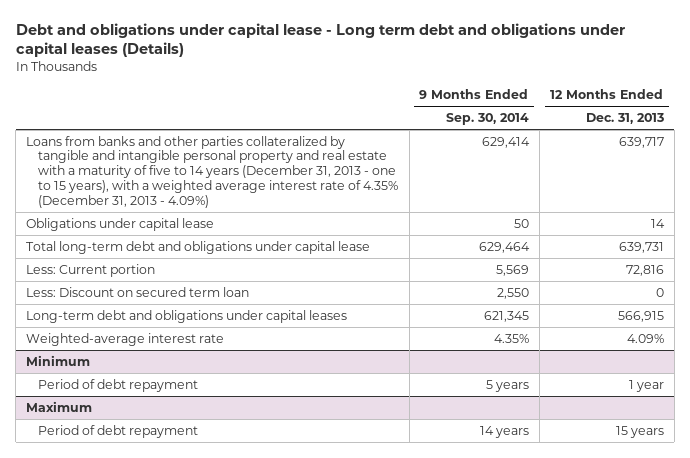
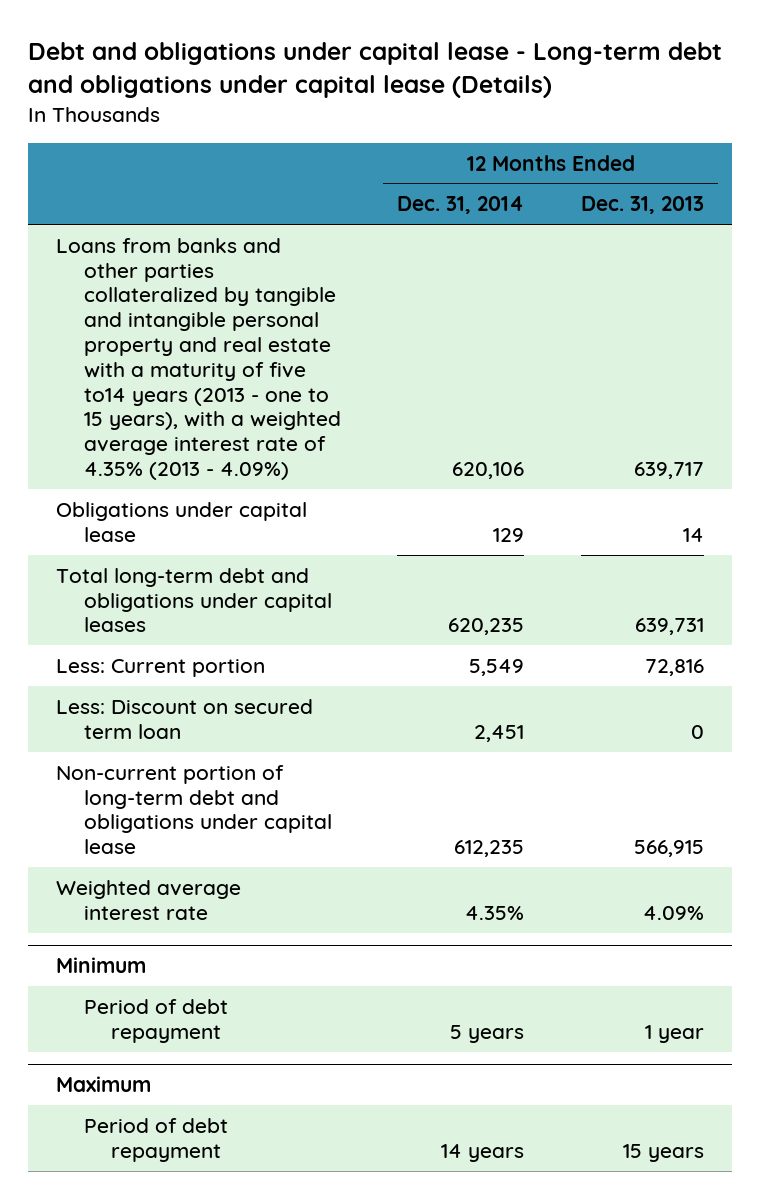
- Debt and obligations under capital lease - Long term debt and obligations under capital leases (Details)
+ Debt and obligations under capital lease - Long-term debt and obligations under capital lease (Details)
- | 9 Months Ended Sep. 30, 2014 | 12 Months Ended Dec. 31, 2013
+ | 12 Months Ended Dec. 31, 2014 | 12 Months Ended Dec. 31, 2013
- Loans from banks and other parties collateralized by tangible and intangible personal property and real estate with a maturity of five to 14 years (December 31, 2013 - one to 15 years), with a weighted average interest rate of 4.35% (December 31, 2013 - 4.09%) | 629,414 | 639,717
+ Loans from banks and other parties collateralized by tangible and intangible personal property and real estate with a maturity of five to14 years (2013 - one to 15 years), with a weighted average interest rate of 4.35% (2013 - 4.09%) | 620,106 | 639,717
- Total long-term debt and obligations under capital lease | 629,464 | 639,731
+ Total long-term debt and obligations under capital leases | 620,235 | 639,731
- Long-term debt and obligations under capital leases | 621,345 | 566,915
- Weighted-average interest rate | 4.35% | 4.09%
+ Non-current portion of long-term debt and obligations under capital lease | 612,235 | 566,915
+ Weighted average interest rate | 4.35% | 4.09%

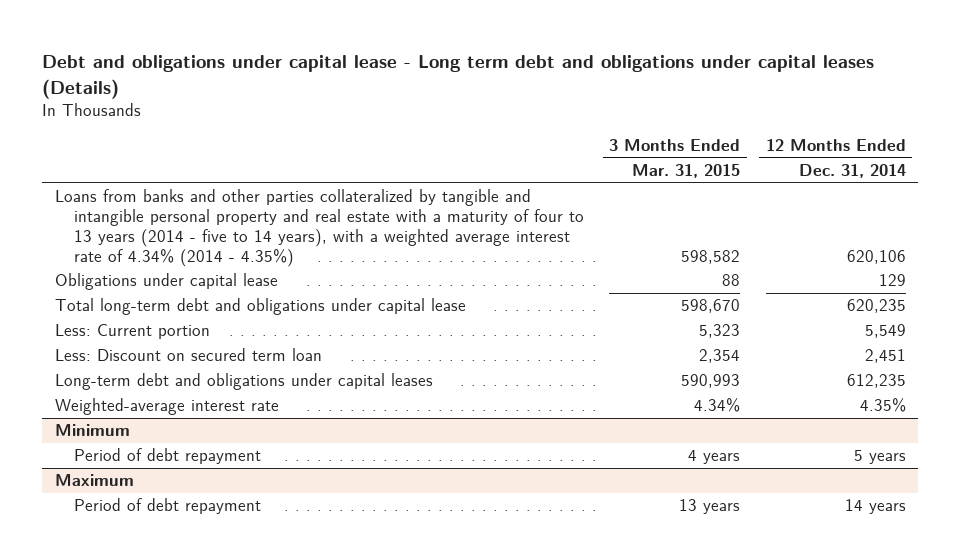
- Debt and obligations under capital lease - Long-term debt and obligations under capital lease (Details)
+ Debt and obligations under capital lease - Long term debt and obligations under capital leases (Details)
- | 12 Months Ended Dec. 31, 2014 | 12 Months Ended Dec. 31, 2013
+ | 3 Months Ended Mar. 31, 2015 | 12 Months Ended Dec. 31, 2014
- Loans from banks and other parties collateralized by tangible and intangible personal property and real estate with a maturity of five to14 years (2013 - one to 15 years), with a weighted average interest rate of 4.35% (2013 - 4.09%) | 620,106 | 639,717
+ Loans from banks and other parties collateralized by tangible and intangible personal property and real estate with a maturity of four to 13 years (2014 - five to 14 years), with a weighted average interest rate of 4.34% (2014 - 4.35%) | 598,582 | 620,106
- Total long-term debt and obligations under capital leases | 620,235 | 639,731
+ Total long-term debt and obligations under capital lease | 598,670 | 620,235
- Non-current portion of long-term debt and obligations under capital lease | 612,235 | 566,915
- Weighted average interest rate | 4.35% | 4.09%
+ Long-term debt and obligations under capital leases | 590,993 | 612,235
+ Weighted-average interest rate | 4.34% | 4.35%

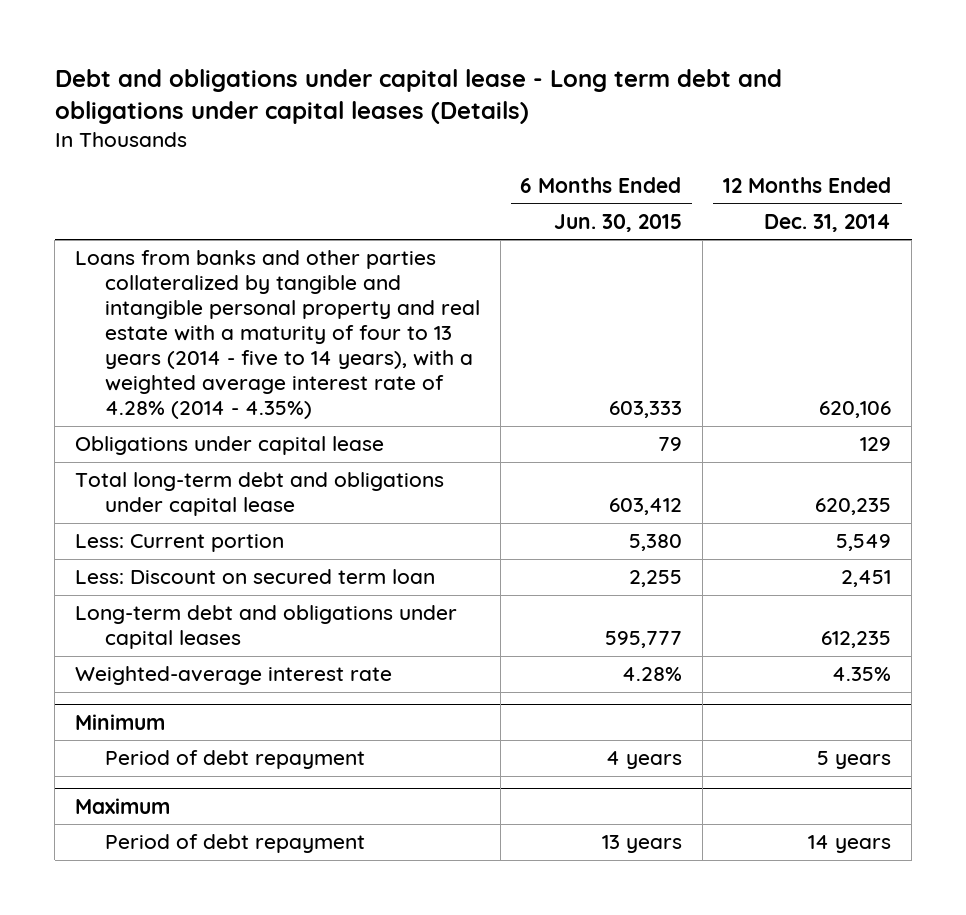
- | 3 Months Ended Mar. 31, 2015 | 12 Months Ended Dec. 31, 2014
+ | 6 Months Ended Jun. 30, 2015 | 12 Months Ended Dec. 31, 2014
- Loans from banks and other parties collateralized by tangible and intangible personal property and real estate with a maturity of four to 13 years (2014 - five to 14 years), with a weighted average interest rate of 4.34% (2014 - 4.35%) | 598,582 | 620,106
+ Loans from banks and other parties collateralized by tangible and intangible personal property and real estate with a maturity of four to 13 years (2014 - five to 14 years), with a weighted average interest rate of 4.28% (2014 - 4.35%) | 603,333 | 620,106

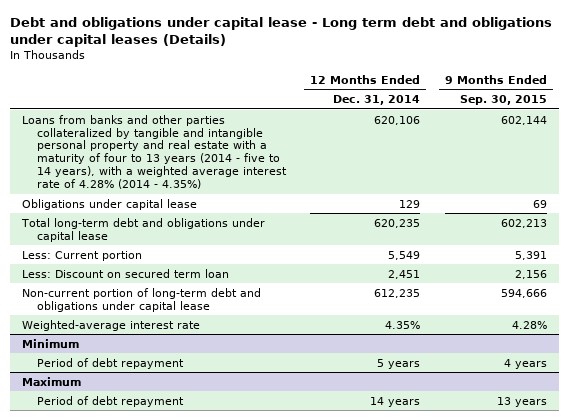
- | 6 Months Ended Jun. 30, 2015 | 12 Months Ended Dec. 31, 2014
+ | 12 Months Ended Dec. 31, 2014 | 9 Months Ended Sep. 30, 2015
- Long-term debt and obligations under capital leases | 595,777 | 612,235
+ Non-current portion of long-term debt and obligations under capital lease | 612,235 | 594,666

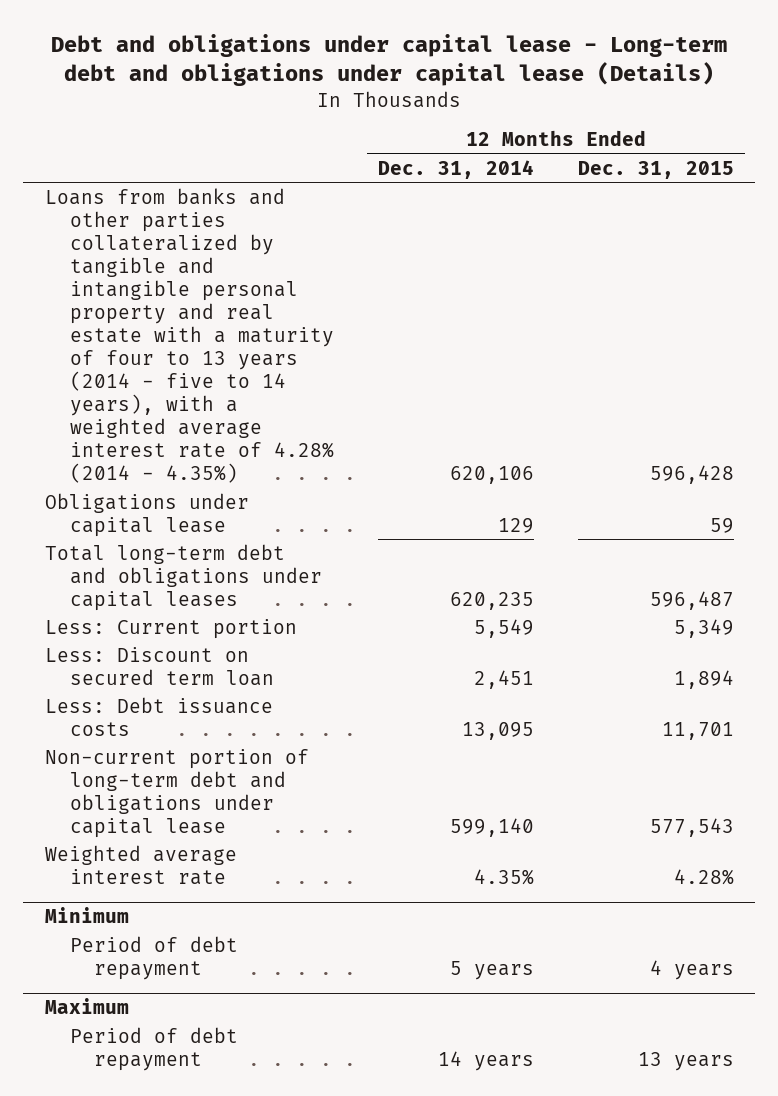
- Debt and obligations under capital lease - Long term debt and obligations under capital leases (Details)
+ Debt and obligations under capital lease - Long-term debt and obligations under capital lease (Details)
- | 12 Months Ended Dec. 31, 2014 | 9 Months Ended Sep. 30, 2015
+ | 12 Months Ended Dec. 31, 2014 | 12 Months Ended Dec. 31, 2015
- Total long-term debt and obligations under capital lease | 620,235 | 602,213
+ Total long-term debt and obligations under capital leases | 620,235 | 596,487
- Non-current portion of long-term debt and obligations under capital lease | 612,235 | 594,666
- Weighted-average interest rate | 4.35% | 4.28%
+ Less: Debt issuance costs | 13,095 | 11,701
+ Non-current portion of long-term debt and obligations under capital lease | 599,140 | 577,543
+ Weighted average interest rate | 4.35% | 4.28%

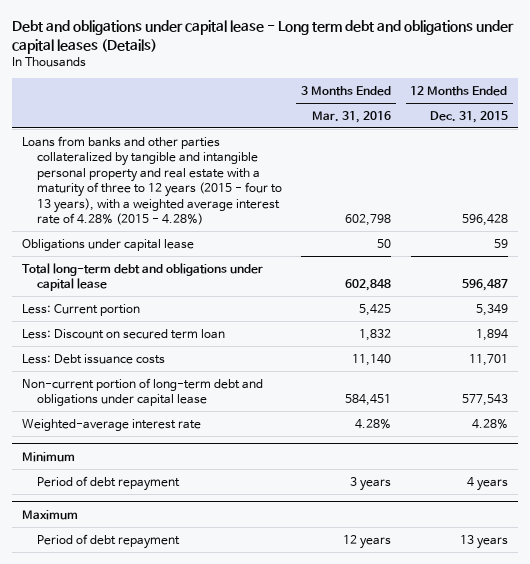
- Debt and obligations under capital lease - Long-term debt and obligations under capital lease (Details)
+ Debt and obligations under capital lease - Long term debt and obligations under capital leases (Details)
- | 12 Months Ended Dec. 31, 2014 | 12 Months Ended Dec. 31, 2015
+ | 3 Months Ended Mar. 31, 2016 | 12 Months Ended Dec. 31, 2015
- Loans from banks and other parties collateralized by tangible and intangible personal property and real estate with a maturity of four to 13 years (2014 - five to 14 years), with a weighted average interest rate of 4.28% (2014 - 4.35%) | 620,106 | 596,428
+ Loans from banks and other parties collateralized by tangible and intangible personal property and real estate with a maturity of three to 12 years (2015 - four to 13 years), with a weighted average interest rate of 4.28% (2015 - 4.28%) | 602,798 | 596,428
- Total long-term debt and obligations under capital leases | 620,235 | 596,487
+ Total long-term debt and obligations under capital lease | 602,848 | 596,487
- Weighted average interest rate | 4.35% | 4.28%
+ Weighted-average interest rate | 4.28% | 4.28%

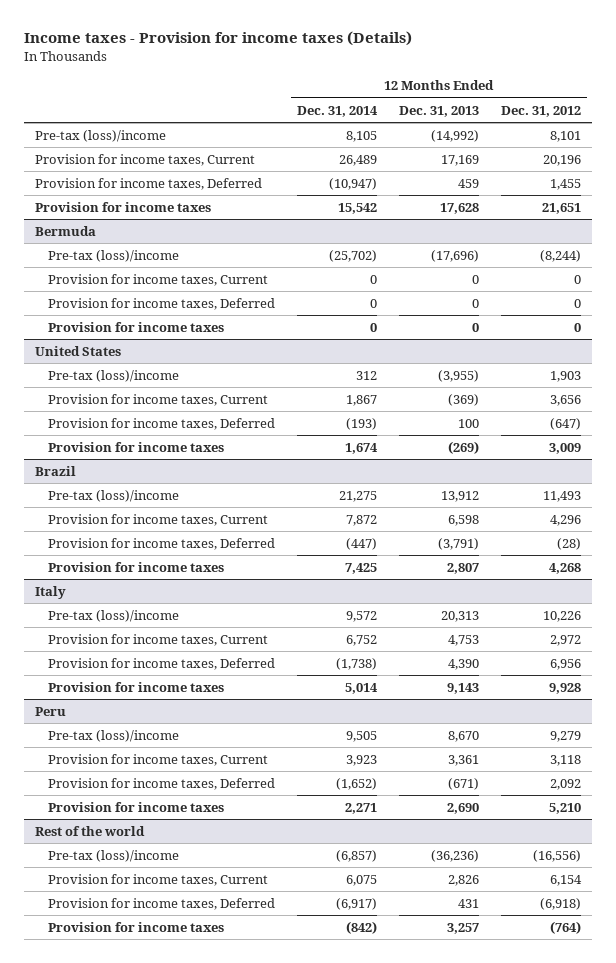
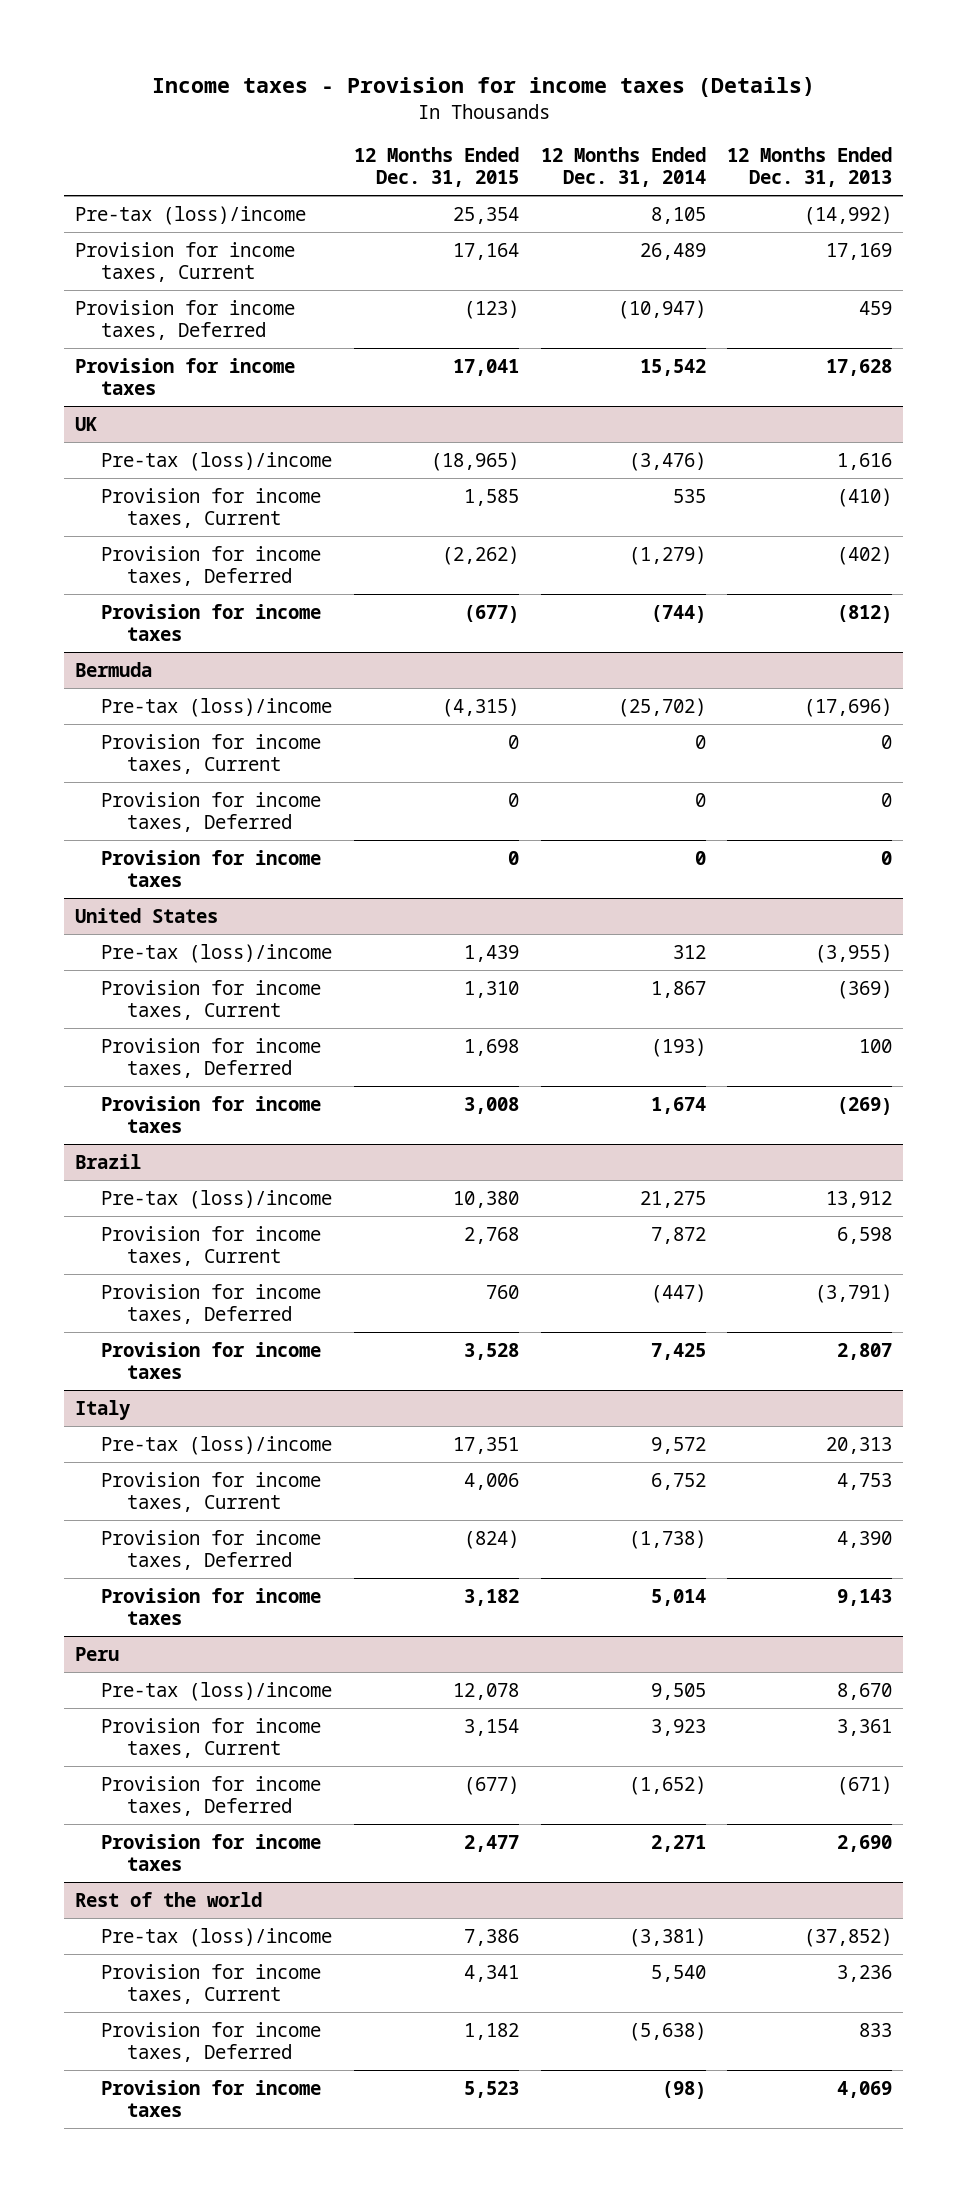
- | 12 Months Ended Dec. 31, 2014 | 12 Months Ended Dec. 31, 2013 | 12 Months Ended Dec. 31, 2012
+ | 12 Months Ended Dec. 31, 2015 | 12 Months Ended Dec. 31, 2014 | 12 Months Ended Dec. 31, 2013
+ UK
+ Pre-tax (loss)/income | (18,965) | (3,476) | 1,616
+ Provision for income taxes, Current | 1,585 | 535 | (410)
+ Provision for income taxes, Deferred | (2,262) | (1,279) | (402)
+ Provision for income taxes | (677) | (744) | (812)
@ Rest of the world
- Pre-tax (loss)/income | (6,857) | (36,236) | (16,556)
- Provision for income taxes, Current | 6,075 | 2,826 | 6,154
- Provision for income taxes, Deferred | (6,917) | 431 | (6,918)
- Provision for income taxes | (842) | 3,257 | (764)
+ Pre-tax (loss)/income | 7,386 | (3,381) | (37,852)
+ Provision for income taxes, Current | 4,341 | 5,540 | 3,236
+ Provision for income taxes, Deferred | 1,182 | (5,638) | 833
+ Provision for income taxes | 5,523 | (98) | 4,069

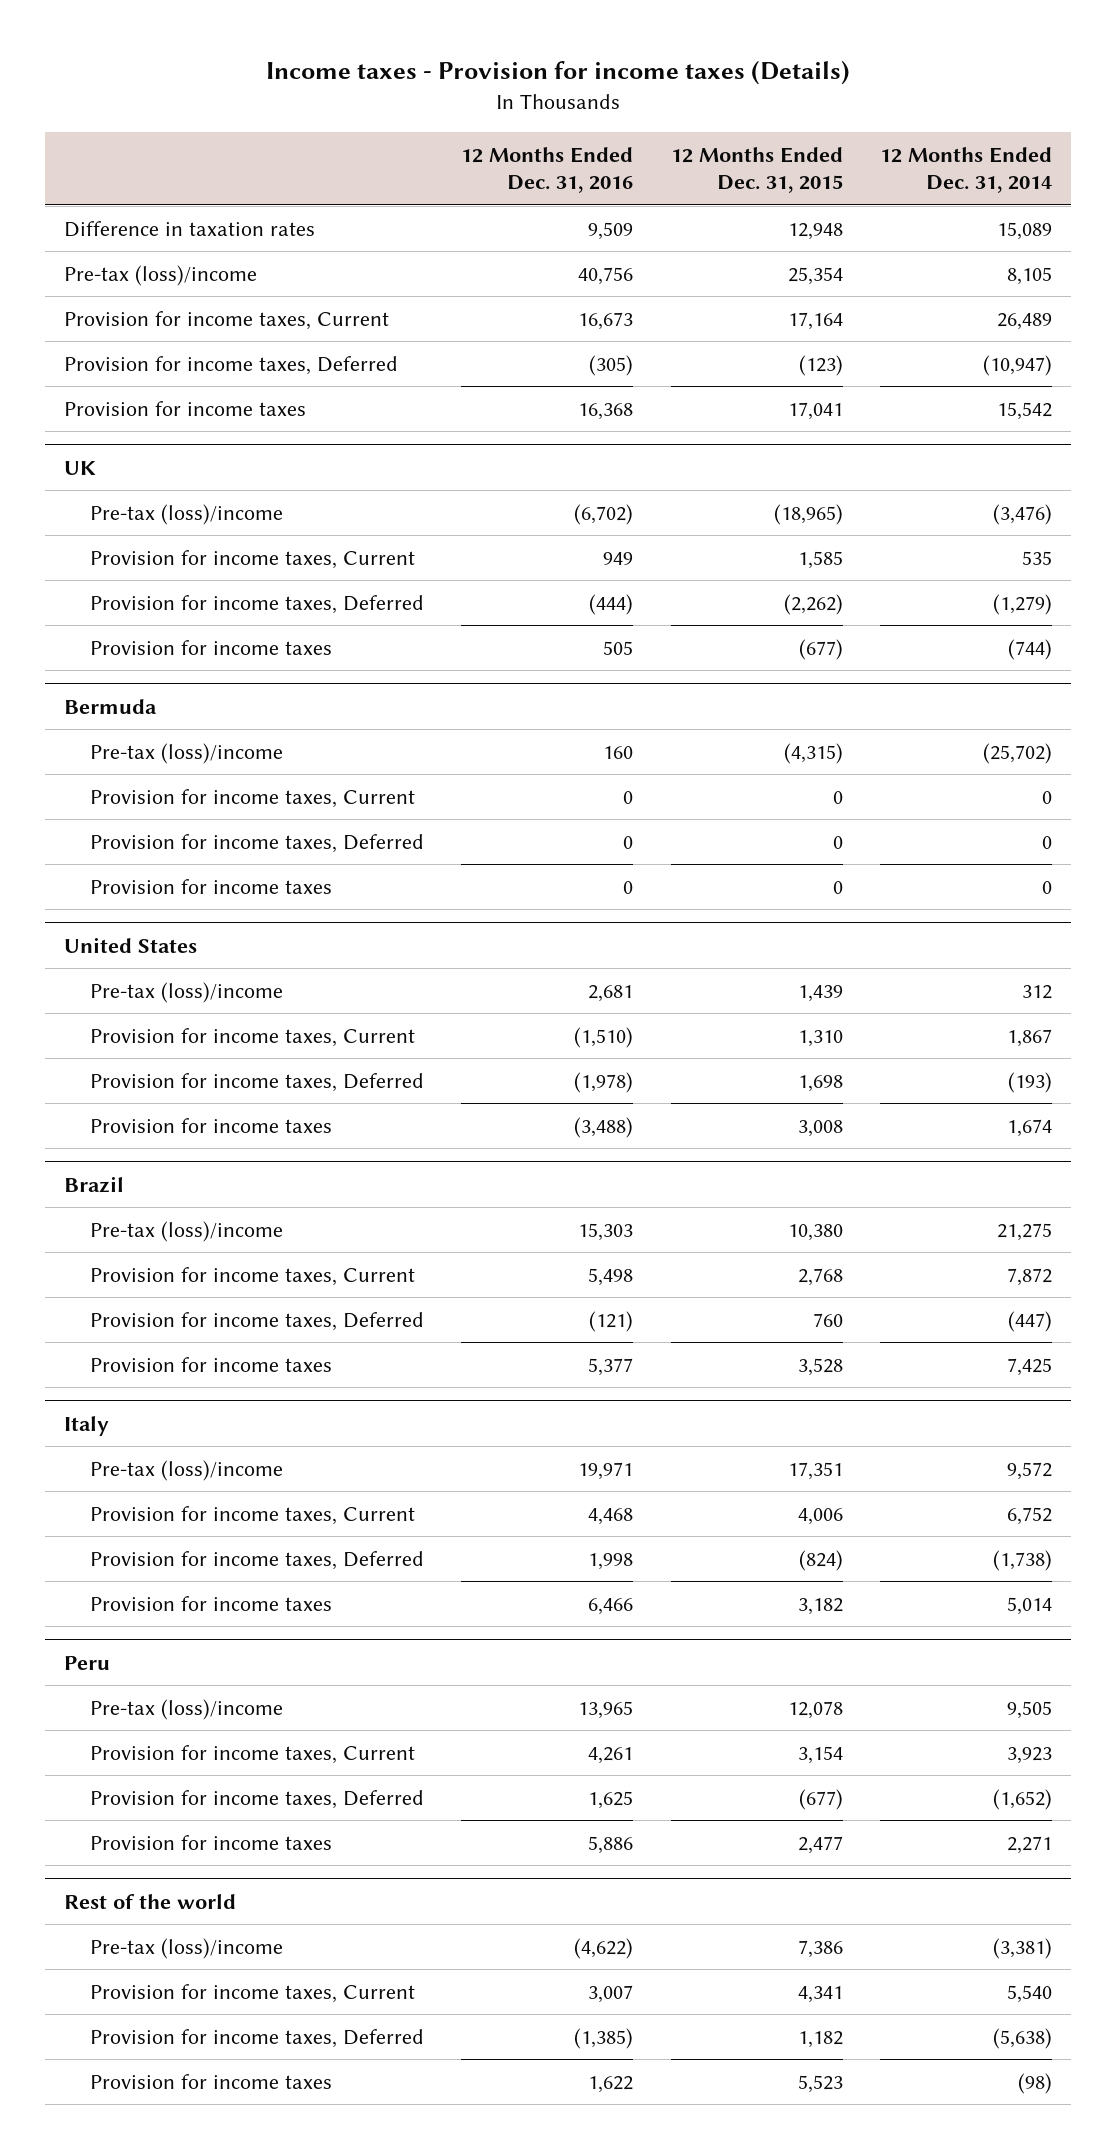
- | 12 Months Ended Dec. 31, 2015 | 12 Months Ended Dec. 31, 2014 | 12 Months Ended Dec. 31, 2013
+ | 12 Months Ended Dec. 31, 2016 | 12 Months Ended Dec. 31, 2015 | 12 Months Ended Dec. 31, 2014
+ Difference in taxation rates | 9,509 | 12,948 | 15,089

